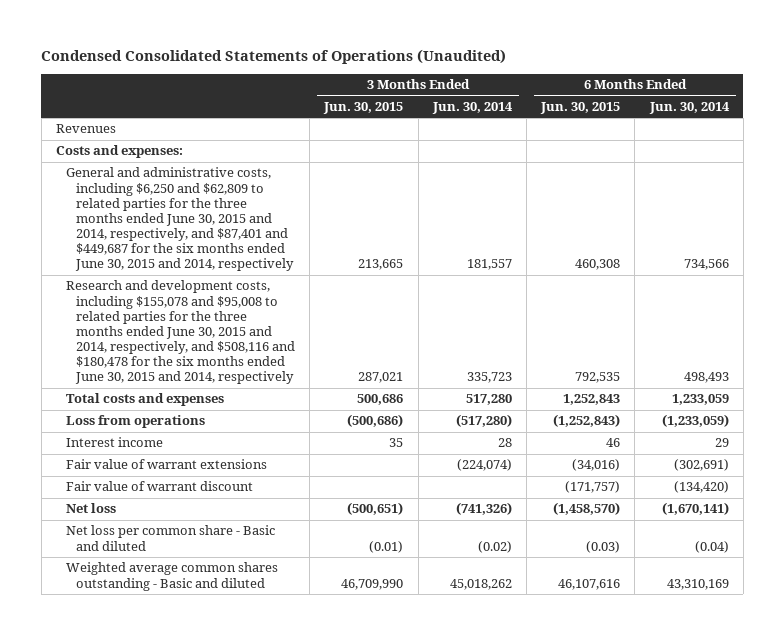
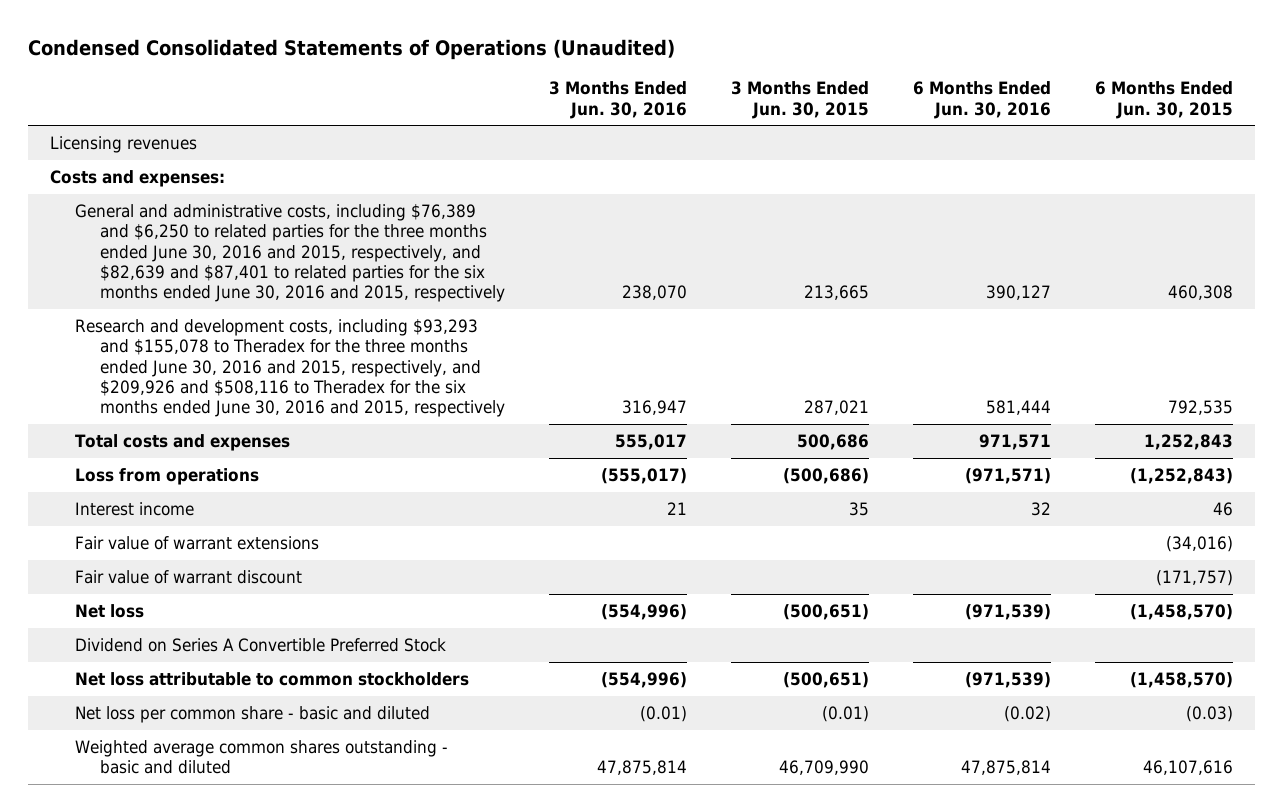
- | 3 Months Ended Jun. 30, 2015 | 3 Months Ended Jun. 30, 2014 | 6 Months Ended Jun. 30, 2015 | 6 Months Ended Jun. 30, 2014
+ | 3 Months Ended Jun. 30, 2016 | 3 Months Ended Jun. 30, 2015 | 6 Months Ended Jun. 30, 2016 | 6 Months Ended Jun. 30, 2015
- Revenues
+ Licensing revenues
- General and administrative costs, including $6,250 and $62,809 to related parties for the three months ended June 30, 2015 and 2014, respectively, and $87,401 and $449,687 for the six months ended June 30, 2015 and 2014, respectively | 213,665 | 181,557 | 460,308 | 734,566
- Research and development costs, including $155,078 and $95,008 to related parties for the three months ended June 30, 2015 and 2014, respectively, and $508,116 and $180,478 for the six months ended June 30, 2015 and 2014, respectively | 287,021 | 335,723 | 792,535 | 498,493
+ General and administrative costs, including $76,389 and $6,250 to related parties for the three months ended June 30, 2016 and 2015, respectively, and $82,639 and $87,401 to related parties for the six months ended June 30, 2016 and 2015, respectively | 238,070 | 213,665 | 390,127 | 460,308
+ Research and development costs, including $93,293 and $155,078 to Theradex for the three months ended June 30, 2016 and 2015, respectively, and $209,926 and $508,116 to Theradex for the six months ended June 30, 2016 and 2015, respectively | 316,947 | 287,021 | 581,444 | 792,535
- Net loss per common share - Basic and diluted | (0.01) | (0.02) | (0.03) | (0.04)
- Weighted average common shares outstanding - Basic and diluted | 46,709,990 | 45,018,262 | 46,107,616 | 43,310,169
+ Dividend on Series A Convertible Preferred Stock
+ Net loss attributable to common stockholders | (554,996) | (500,651) | (971,539) | (1,458,570)
+ Net loss per common share - basic and diluted | (0.01) | (0.01) | (0.02) | (0.03)
+ Weighted average common shares outstanding - basic and diluted | 47,875,814 | 46,709,990 | 47,875,814 | 46,107,616

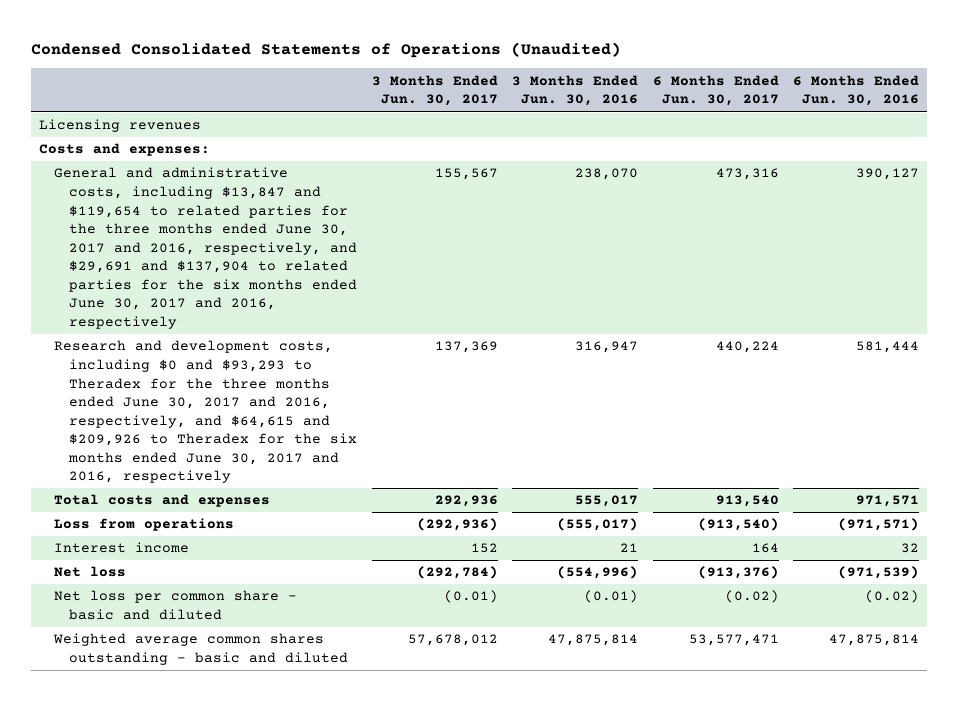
- | 3 Months Ended Jun. 30, 2016 | 3 Months Ended Jun. 30, 2015 | 6 Months Ended Jun. 30, 2016 | 6 Months Ended Jun. 30, 2015
+ | 3 Months Ended Jun. 30, 2017 | 3 Months Ended Jun. 30, 2016 | 6 Months Ended Jun. 30, 2017 | 6 Months Ended Jun. 30, 2016
- General and administrative costs, including $76,389 and $6,250 to related parties for the three months ended June 30, 2016 and 2015, respectively, and $82,639 and $87,401 to related parties for the six months ended June 30, 2016 and 2015, respectively | 238,070 | 213,665 | 390,127 | 460,308
- Research and development costs, including $93,293 and $155,078 to Theradex for the three months ended June 30, 2016 and 2015, respectively, and $209,926 and $508,116 to Theradex for the six months ended June 30, 2016 and 2015, respectively | 316,947 | 287,021 | 581,444 | 792,535
+ General and administrative costs, including $13,847 and $119,654 to related parties for the three months ended June 30, 2017 and 2016, respectively, and $29,691 and $137,904 to related parties for the six months ended June 30, 2017 and 2016, respectively | 155,567 | 238,070 | 473,316 | 390,127
+ Research and development costs, including $0 and $93,293 to Theradex for the three months ended June 30, 2017 and 2016, respectively, and $64,615 and $209,926 to Theradex for the six months ended June 30, 2017 and 2016, respectively | 137,369 | 316,947 | 440,224 | 581,444
- Fair value of warrant extensions | | | | (34,016)
- Fair value of warrant discount | | | | (171,757)
- Dividend on Series A Convertible Preferred Stock
- Net loss attributable to common stockholders | (554,996) | (500,651) | (971,539) | (1,458,570)

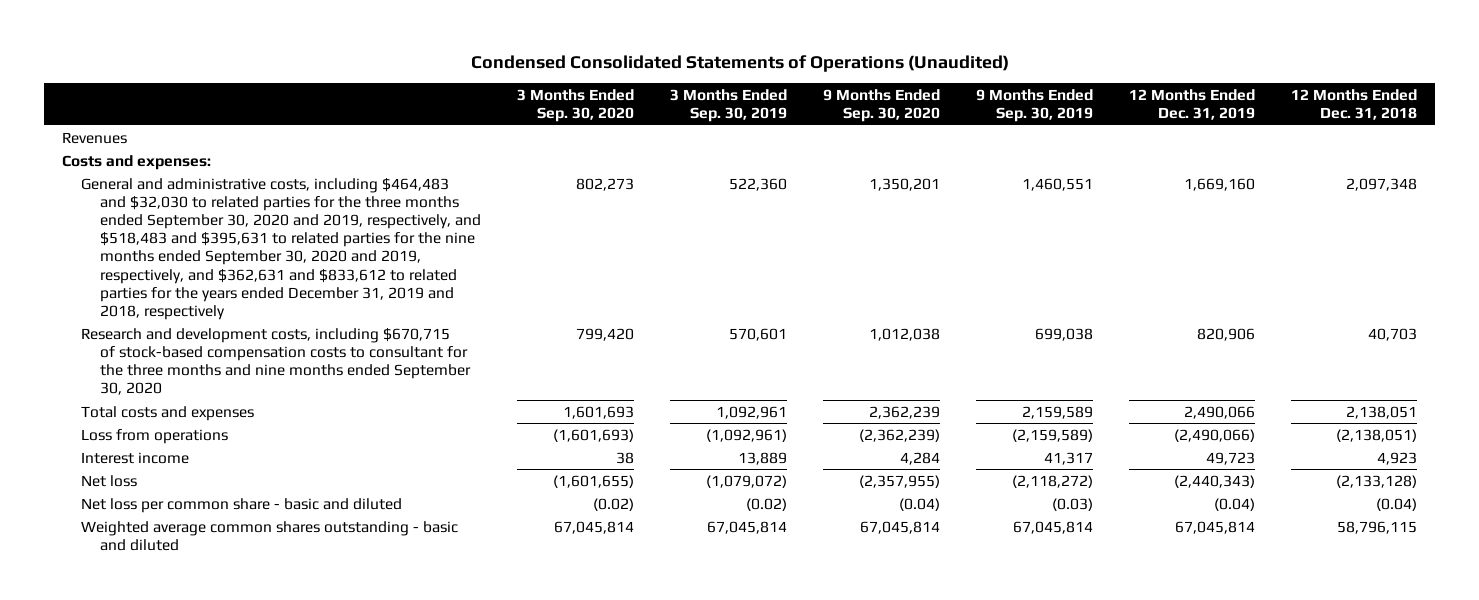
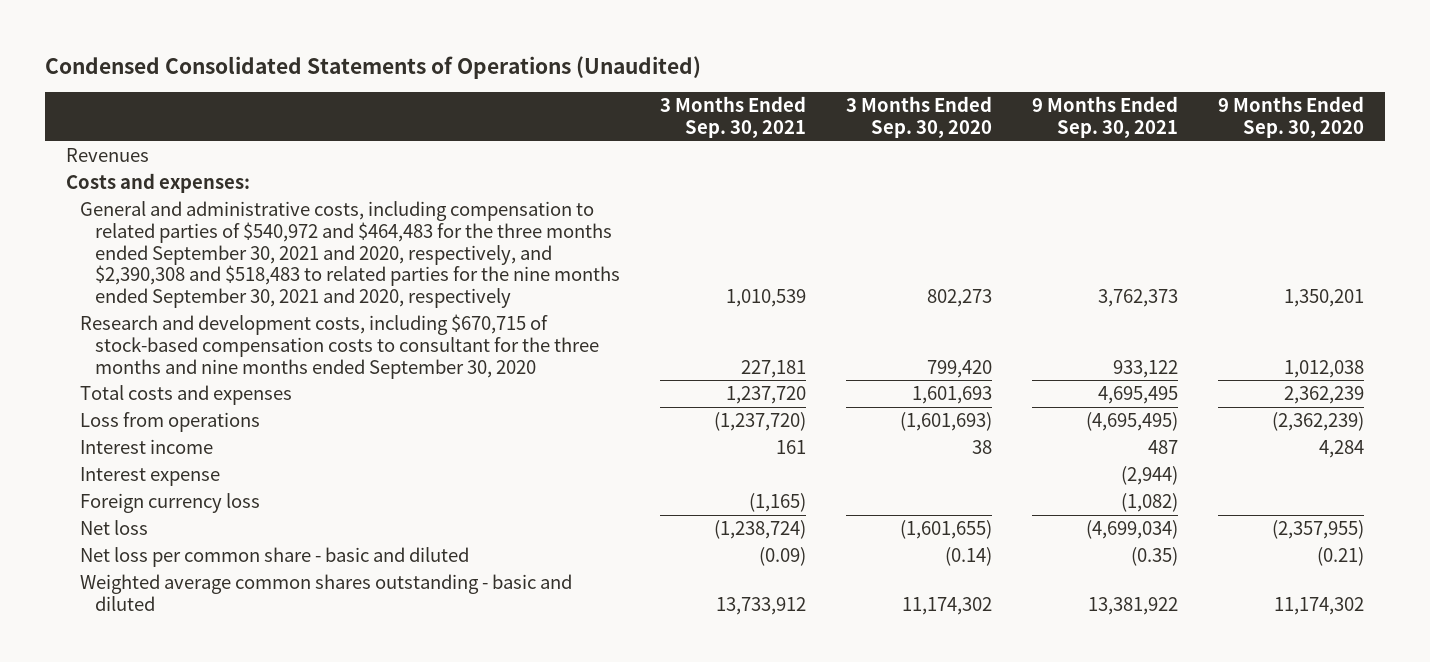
- | 3 Months Ended Sep. 30, 2020 | 3 Months Ended Sep. 30, 2019 | 9 Months Ended Sep. 30, 2020 | 9 Months Ended Sep. 30, 2019 | 12 Months Ended Dec. 31, 2019 | 12 Months Ended Dec. 31, 2018
+ | 3 Months Ended Sep. 30, 2021 | 3 Months Ended Sep. 30, 2020 | 9 Months Ended Sep. 30, 2021 | 9 Months Ended Sep. 30, 2020
- General and administrative costs, including $464,483 and $32,030 to related parties for the three months ended September 30, 2020 and 2019, respectively, and $518,483 and $395,631 to related parties for the nine months ended September 30, 2020 and 2019, respectively, and $362,631 and $833,612 to related parties for the years ended December 31, 2019 and 2018, respectively | 802,273 | 522,360 | 1,350,201 | 1,460,551 | 1,669,160 | 2,097,348
+ General and administrative costs, including compensation to related parties of $540,972 and $464,483 for the three months ended September 30, 2021 and 2020, respectively, and $2,390,308 and $518,483 to related parties for the nine months ended September 30, 2021 and 2020, respectively | 1,010,539 | 802,273 | 3,762,373 | 1,350,201
+ Interest expense | | | (2,944) |
+ Foreign currency loss | (1,165) | | (1,082) |
- Net loss per common share - basic and diluted | (0.02) | (0.02) | (0.04) | (0.03) | (0.04) | (0.04)
- Weighted average common shares outstanding - basic and diluted | 67,045,814 | 67,045,814 | 67,045,814 | 67,045,814 | 67,045,814 | 58,796,115
+ Net loss per common share - basic and diluted | (0.09) | (0.14) | (0.35) | (0.21)
+ Weighted average common shares outstanding - basic and diluted | 13,733,912 | 11,174,302 | 13,381,922 | 11,174,302

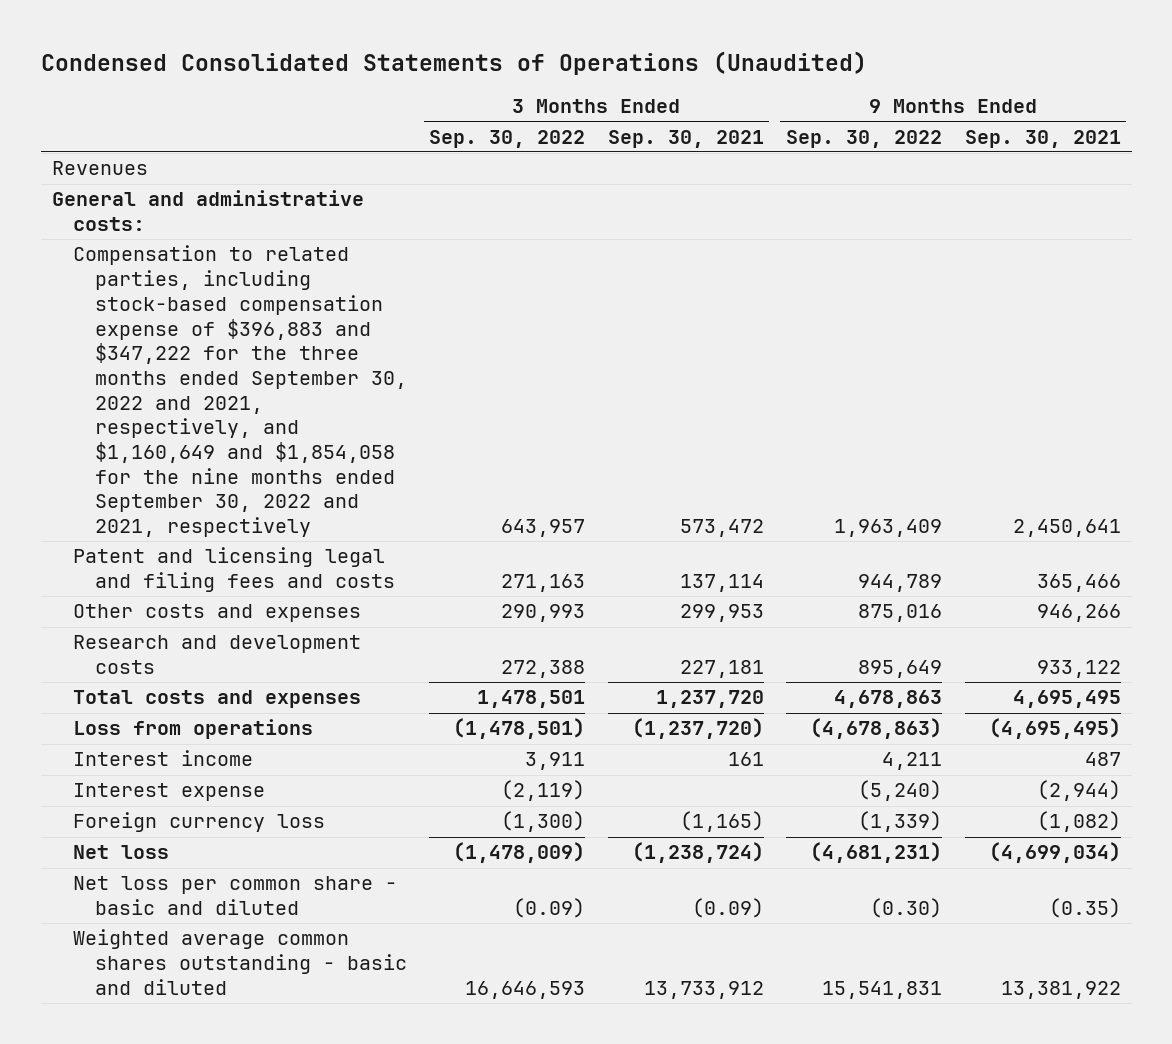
- | 3 Months Ended Sep. 30, 2021 | 3 Months Ended Sep. 30, 2020 | 9 Months Ended Sep. 30, 2021 | 9 Months Ended Sep. 30, 2020
+ | 3 Months Ended Sep. 30, 2022 | 3 Months Ended Sep. 30, 2021 | 9 Months Ended Sep. 30, 2022 | 9 Months Ended Sep. 30, 2021
- Costs and expenses:
- General and administrative costs, including compensation to related parties of $540,972 and $464,483 for the three months ended September 30, 2021 and 2020, respectively, and $2,390,308 and $518,483 to related parties for the nine months ended September 30, 2021 and 2020, respectively | 1,010,539 | 802,273 | 3,762,373 | 1,350,201
- Research and development costs, including $670,715 of stock-based compensation costs to consultant for the three months and nine months ended September 30, 2020 | 227,181 | 799,420 | 933,122 | 1,012,038
+ General and administrative costs:
+ Compensation to related parties, including stock-based compensation expense of $396,883 and $347,222 for the three months ended September 30, 2022 and 2021, respectively, and $1,160,649 and $1,854,058 for the nine months ended September 30, 2022 and 2021, respectively | 643,957 | 573,472 | 1,963,409 | 2,450,641
+ Patent and licensing legal and filing fees and costs | 271,163 | 137,114 | 944,789 | 365,466
+ Other costs and expenses | 290,993 | 299,953 | 875,016 | 946,266
+ Research and development costs | 272,388 | 227,181 | 895,649 | 933,122

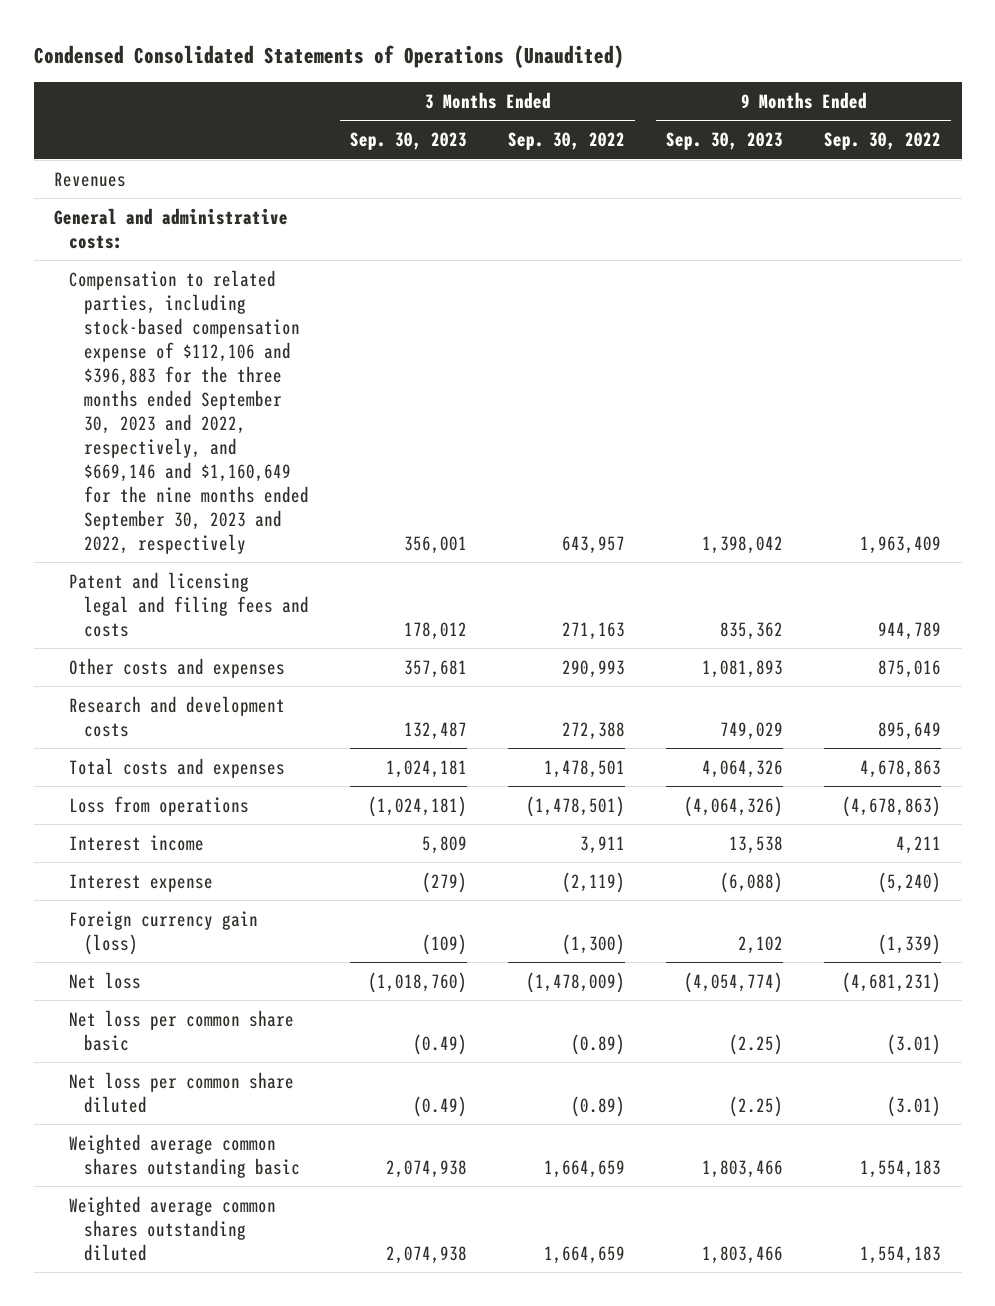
- | 3 Months Ended Sep. 30, 2022 | 3 Months Ended Sep. 30, 2021 | 9 Months Ended Sep. 30, 2022 | 9 Months Ended Sep. 30, 2021
+ | 3 Months Ended Sep. 30, 2023 | 3 Months Ended Sep. 30, 2022 | 9 Months Ended Sep. 30, 2023 | 9 Months Ended Sep. 30, 2022
- Compensation to related parties, including stock-based compensation expense of $396,883 and $347,222 for the three months ended September 30, 2022 and 2021, respectively, and $1,160,649 and $1,854,058 for the nine months ended September 30, 2022 and 2021, respectively | 643,957 | 573,472 | 1,963,409 | 2,450,641
+ Compensation to related parties, including stock-based compensation expense of $112,106 and $396,883 for the three months ended September 30, 2023 and 2022, respectively, and $669,146 and $1,160,649 for the nine months ended September 30, 2023 and 2022, respectively | 356,001 | 643,957 | 1,398,042 | 1,963,409
- Foreign currency loss | (1,300) | (1,165) | (1,339) | (1,082)
+ Foreign currency gain (loss) | (109) | (1,300) | 2,102 | (1,339)
- Net loss per common share - basic and diluted | (0.09) | (0.09) | (0.30) | (0.35)
- Weighted average common shares outstanding - basic and diluted | 16,646,593 | 13,733,912 | 15,541,831 | 13,381,922
+ Net loss per common share basic | (0.49) | (0.89) | (2.25) | (3.01)
+ Net loss per common share diluted | (0.49) | (0.89) | (2.25) | (3.01)
+ Weighted average common shares outstanding basic | 2,074,938 | 1,664,659 | 1,803,466 | 1,554,183
+ Weighted average common shares outstanding diluted | 2,074,938 | 1,664,659 | 1,803,466 | 1,554,183

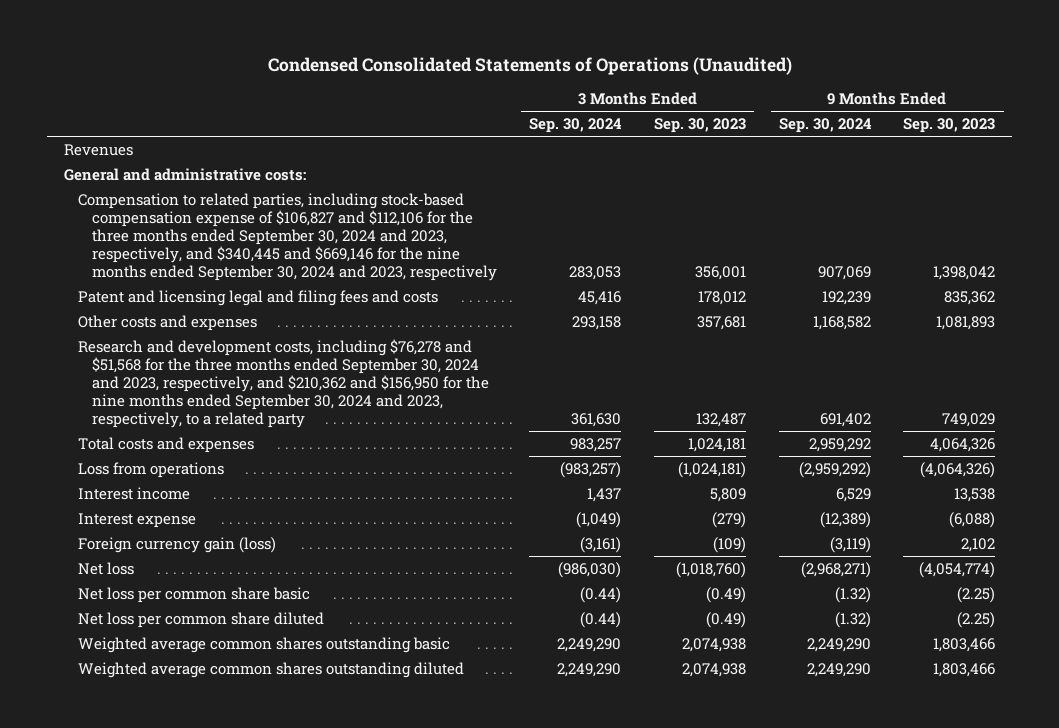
- | 3 Months Ended Sep. 30, 2023 | 3 Months Ended Sep. 30, 2022 | 9 Months Ended Sep. 30, 2023 | 9 Months Ended Sep. 30, 2022
+ | 3 Months Ended Sep. 30, 2024 | 3 Months Ended Sep. 30, 2023 | 9 Months Ended Sep. 30, 2024 | 9 Months Ended Sep. 30, 2023
- Compensation to related parties, including stock-based compensation expense of $112,106 and $396,883 for the three months ended September 30, 2023 and 2022, respectively, and $669,146 and $1,160,649 for the nine months ended September 30, 2023 and 2022, respectively | 356,001 | 643,957 | 1,398,042 | 1,963,409
+ Compensation to related parties, including stock-based compensation expense of $106,827 and $112,106 for the three months ended September 30, 2024 and 2023, respectively, and $340,445 and $669,146 for the nine months ended September 30, 2024 and 2023, respectively | 283,053 | 356,001 | 907,069 | 1,398,042
- Research and development costs | 132,487 | 272,388 | 749,029 | 895,649
+ Research and development costs, including $76,278 and $51,568 for the three months ended September 30, 2024 and 2023, respectively, and $210,362 and $156,950 for the nine months ended September 30, 2024 and 2023, respectively, to a related party | 361,630 | 132,487 | 691,402 | 749,029

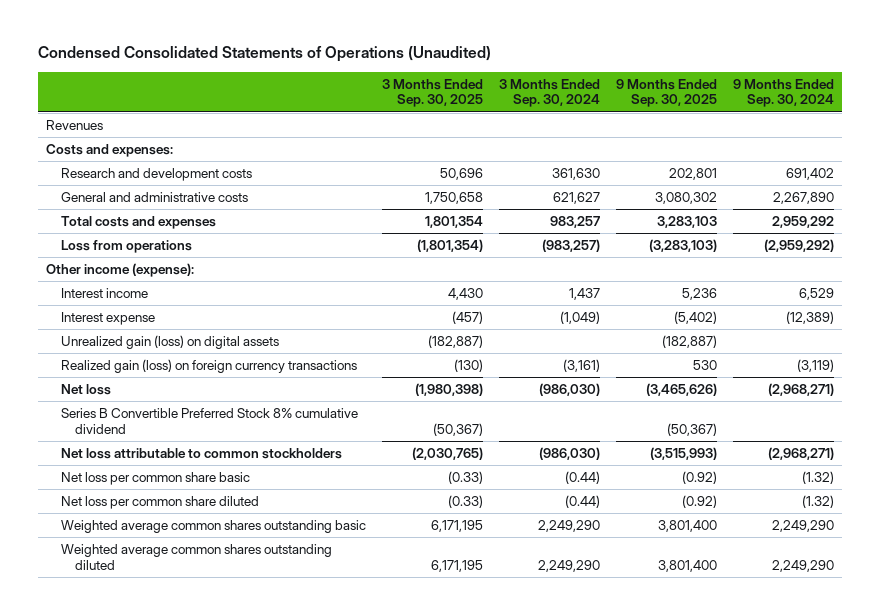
- | 3 Months Ended Sep. 30, 2024 | 3 Months Ended Sep. 30, 2023 | 9 Months Ended Sep. 30, 2024 | 9 Months Ended Sep. 30, 2023
+ | 3 Months Ended Sep. 30, 2025 | 3 Months Ended Sep. 30, 2024 | 9 Months Ended Sep. 30, 2025 | 9 Months Ended Sep. 30, 2024
- General and administrative costs:
- Compensation to related parties, including stock-based compensation expense of $106,827 and $112,106 for the three months ended September 30, 2024 and 2023, respectively, and $340,445 and $669,146 for the nine months ended September 30, 2024 and 2023, respectively | 283,053 | 356,001 | 907,069 | 1,398,042
- Patent and licensing legal and filing fees and costs | 45,416 | 178,012 | 192,239 | 835,362
- Other costs and expenses | 293,158 | 357,681 | 1,168,582 | 1,081,893
- Research and development costs, including $76,278 and $51,568 for the three months ended September 30, 2024 and 2023, respectively, and $210,362 and $156,950 for the nine months ended September 30, 2024 and 2023, respectively, to a related party | 361,630 | 132,487 | 691,402 | 749,029
+ Costs and expenses:
+ Research and development costs | 50,696 | 361,630 | 202,801 | 691,402
+ General and administrative costs | 1,750,658 | 621,627 | 3,080,302 | 2,267,890
+ Other income (expense):
- Foreign currency gain (loss) | (3,161) | (109) | (3,119) | 2,102
+ Unrealized gain (loss) on digital assets | (182,887) | | (182,887) |
+ Realized gain (loss) on foreign currency transactions | (130) | (3,161) | 530 | (3,119)
+ Series B Convertible Preferred Stock 8% cumulative dividend | (50,367) | | (50,367) |
+ Net loss attributable to common stockholders | (2,030,765) | (986,030) | (3,515,993) | (2,968,271)

